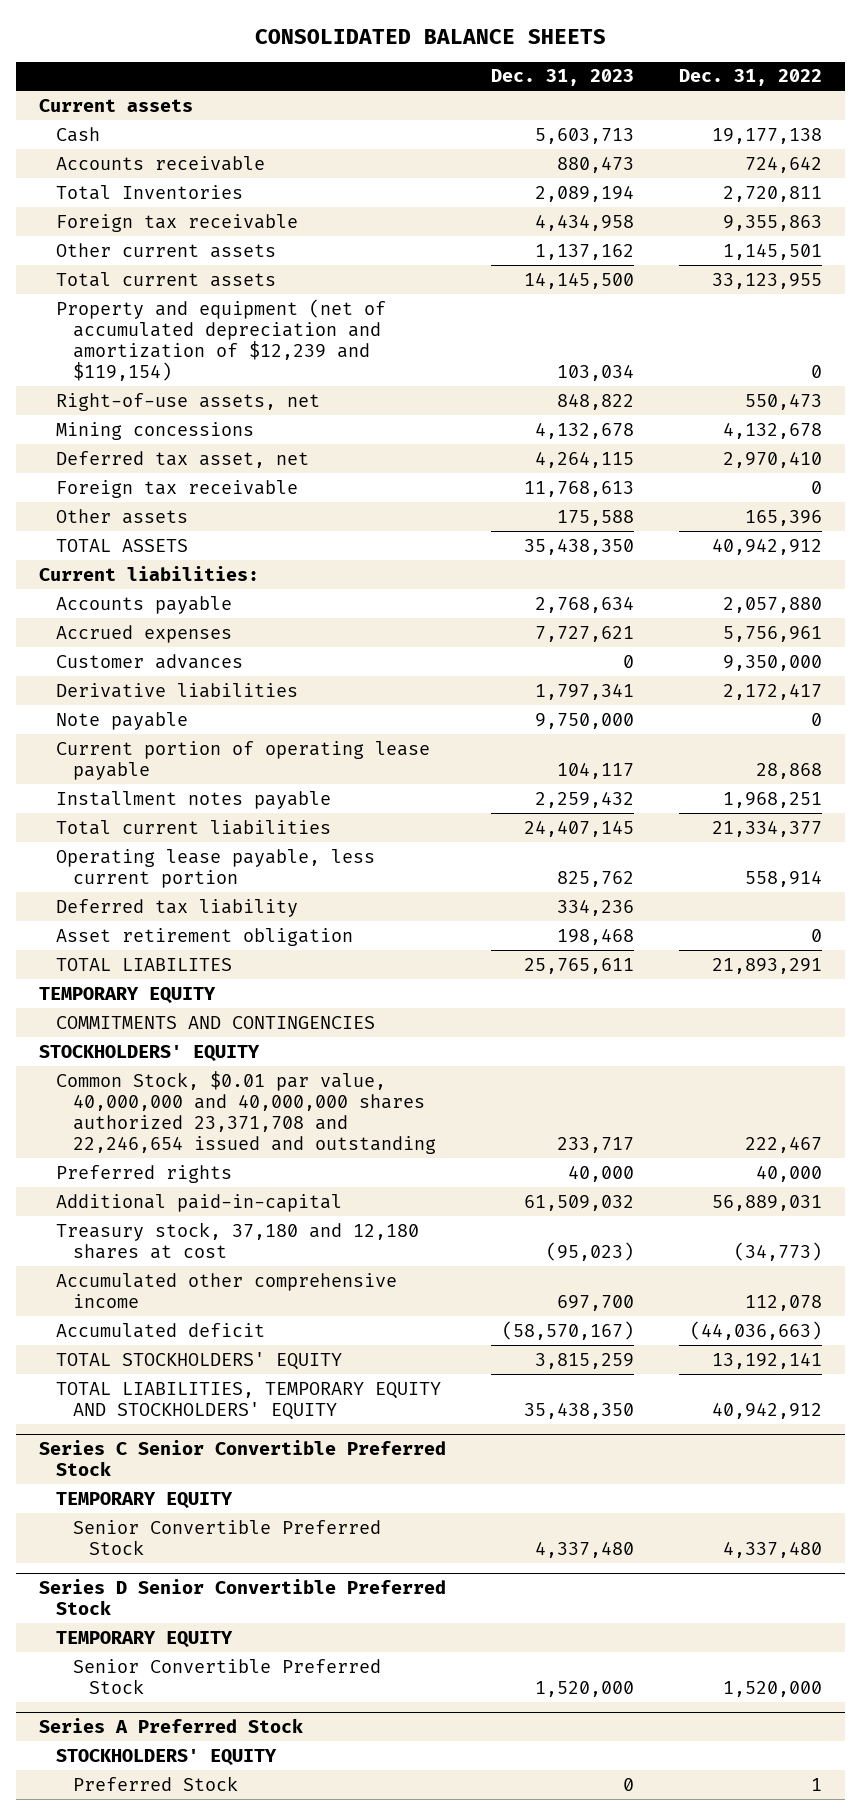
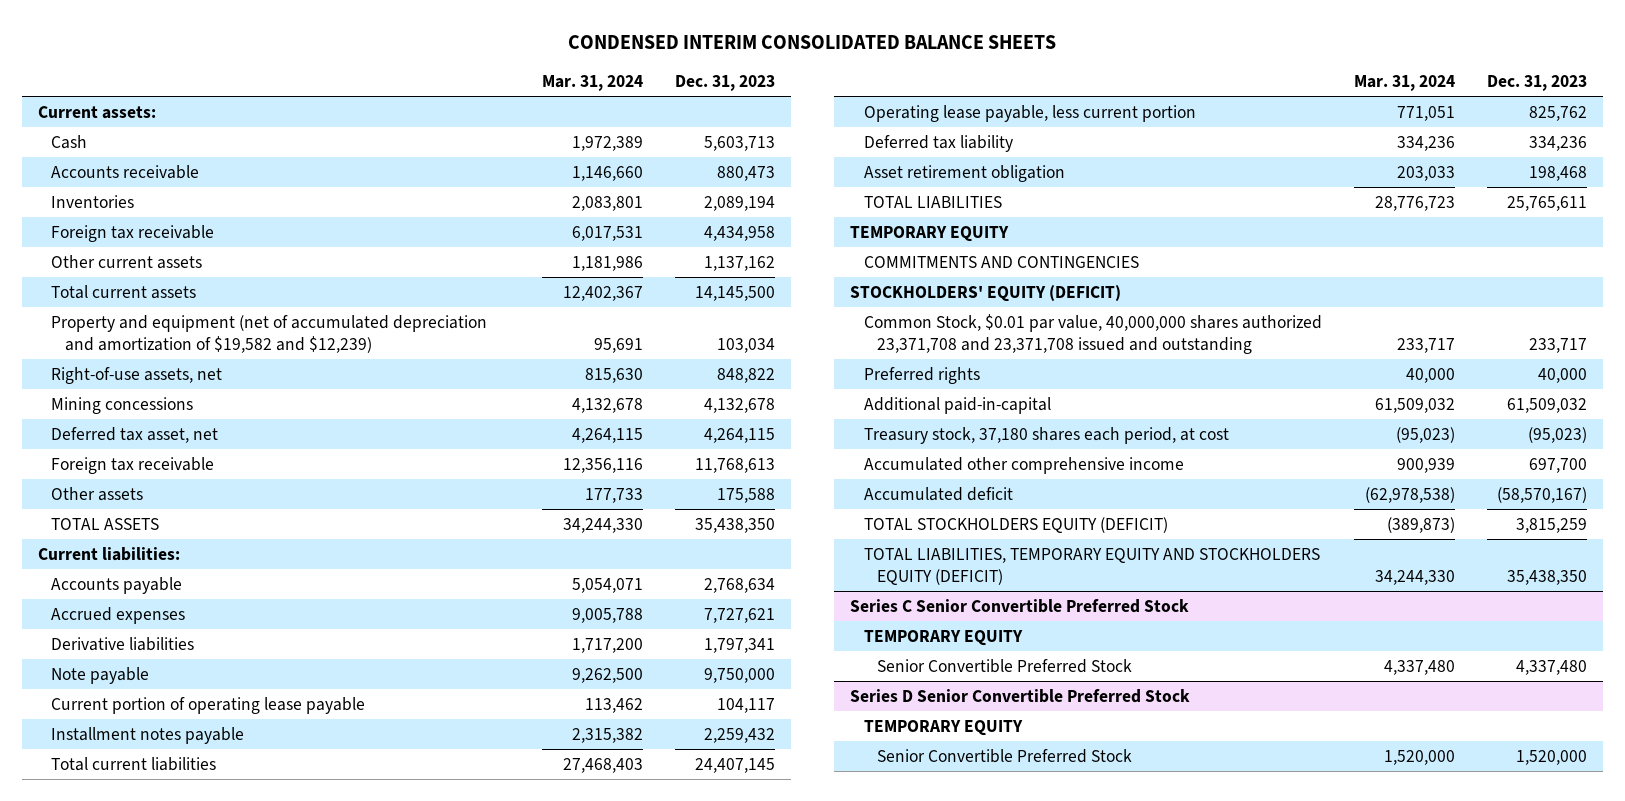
- CONSOLIDATED BALANCE SHEETS
+ CONDENSED INTERIM CONSOLIDATED BALANCE SHEETS
- | Dec. 31, 2023 | Dec. 31, 2022
+ | Mar. 31, 2024 | Dec. 31, 2023
- Current assets
+ Current assets:
- Total Inventories | 2,089,194 | 2,720,811
+ Inventories | 2,083,801 | 2,089,194
- Property and equipment (net of accumulated depreciation and amortization of $12,239 and $119,154) | 103,034 | 0
+ Property and equipment (net of accumulated depreciation and amortization of $19,582 and $12,239) | 95,691 | 103,034
- Customer advances | 0 | 9,350,000
- TOTAL LIABILITES | 25,765,611 | 21,893,291
+ TOTAL LIABILITIES | 28,776,723 | 25,765,611
- STOCKHOLDERS' EQUITY
- Common Stock, $0.01 par value, 40,000,000 and 40,000,000 shares authorized 23,371,708 and 22,246,654 issued and outstanding | 233,717 | 222,467
+ STOCKHOLDERS' EQUITY (DEFICIT)
+ Common Stock, $0.01 par value, 40,000,000 shares authorized 23,371,708 and 23,371,708 issued and outstanding | 233,717 | 233,717
- Treasury stock, 37,180 and 12,180 shares at cost | (95,023) | (34,773)
+ Treasury stock, 37,180 shares each period, at cost | (95,023) | (95,023)
- TOTAL STOCKHOLDERS' EQUITY | 3,815,259 | 13,192,141
- TOTAL LIABILITIES, TEMPORARY EQUITY AND STOCKHOLDERS' EQUITY | 35,438,350 | 40,942,912
+ TOTAL STOCKHOLDERS EQUITY (DEFICIT) | (389,873) | 3,815,259
+ TOTAL LIABILITIES, TEMPORARY EQUITY AND STOCKHOLDERS EQUITY (DEFICIT) | 34,244,330 | 35,438,350
- Series A Preferred Stock
- STOCKHOLDERS' EQUITY
- Preferred Stock | 0 | 1

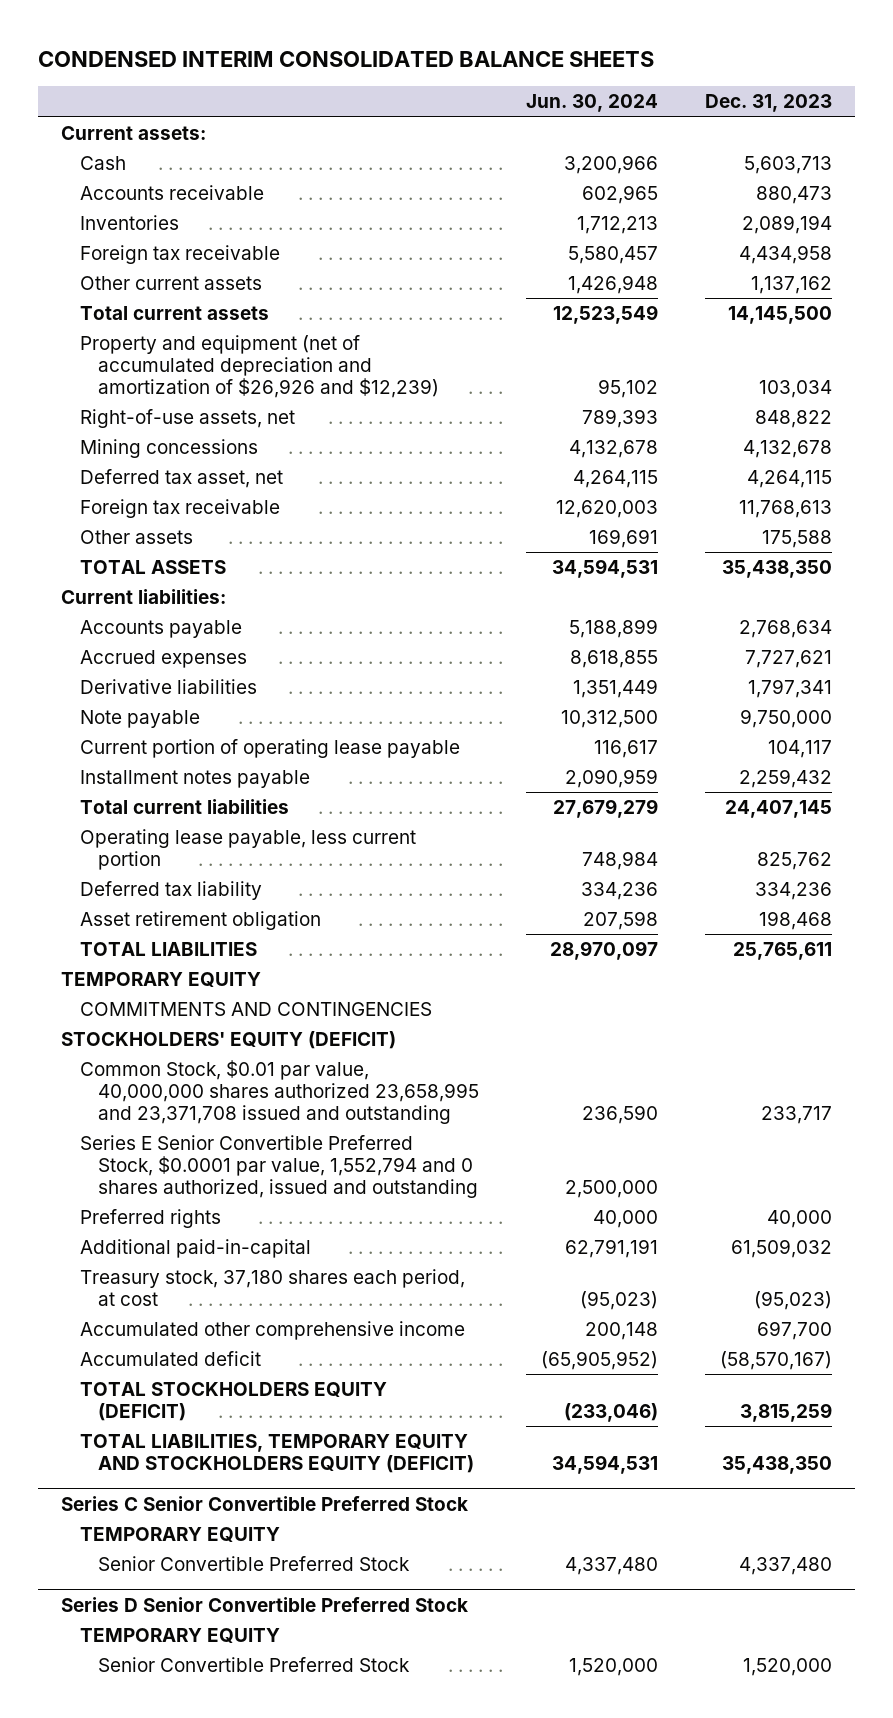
- | Mar. 31, 2024 | Dec. 31, 2023
+ | Jun. 30, 2024 | Dec. 31, 2023
- Property and equipment (net of accumulated depreciation and amortization of $19,582 and $12,239) | 95,691 | 103,034
+ Property and equipment (net of accumulated depreciation and amortization of $26,926 and $12,239) | 95,102 | 103,034
- Common Stock, $0.01 par value, 40,000,000 shares authorized 23,371,708 and 23,371,708 issued and outstanding | 233,717 | 233,717
+ Common Stock, $0.01 par value, 40,000,000 shares authorized 23,658,995 and 23,371,708 issued and outstanding | 236,590 | 233,717
+ Series E Senior Convertible Preferred Stock, $0.0001 par value, 1,552,794 and 0 shares authorized, issued and outstanding | 2,500,000 |

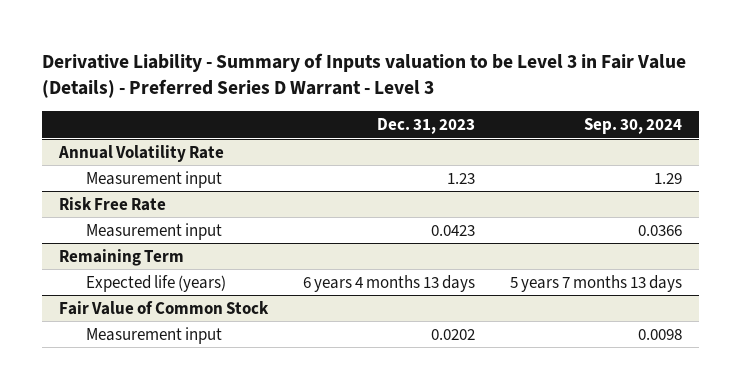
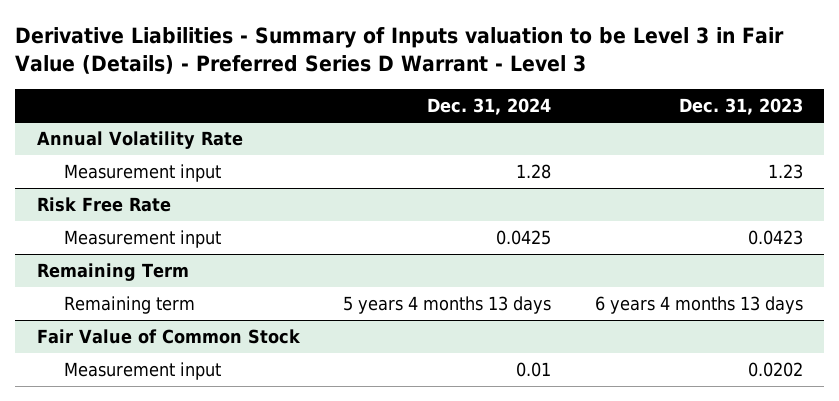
- Derivative Liability - Summary of Inputs valuation to be Level 3 in Fair Value (Details) - Preferred Series D Warrant - Level 3
+ Derivative Liabilities - Summary of Inputs valuation to be Level 3 in Fair Value (Details) - Preferred Series D Warrant - Level 3
- | Dec. 31, 2023 | Sep. 30, 2024
+ | Dec. 31, 2024 | Dec. 31, 2023
@ Remaining Term
- Expected life (years) | 6 years 4 months 13 days | 5 years 7 months 13 days
+ Remaining term | 5 years 4 months 13 days | 6 years 4 months 13 days

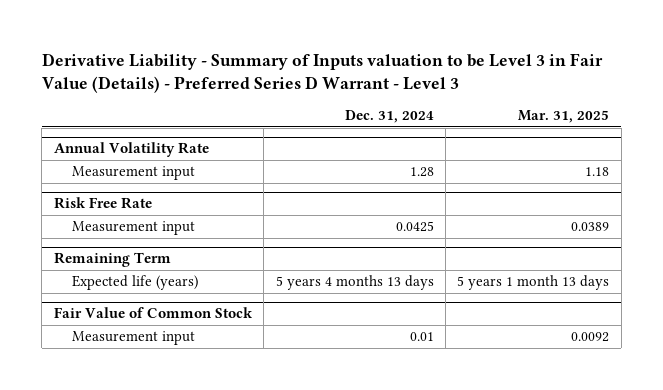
- Derivative Liabilities - Summary of Inputs valuation to be Level 3 in Fair Value (Details) - Preferred Series D Warrant - Level 3
+ Derivative Liability - Summary of Inputs valuation to be Level 3 in Fair Value (Details) - Preferred Series D Warrant - Level 3
- | Dec. 31, 2024 | Dec. 31, 2023
+ | Dec. 31, 2024 | Mar. 31, 2025
@ Remaining Term
- Remaining term | 5 years 4 months 13 days | 6 years 4 months 13 days
+ Expected life (years) | 5 years 4 months 13 days | 5 years 1 month 13 days

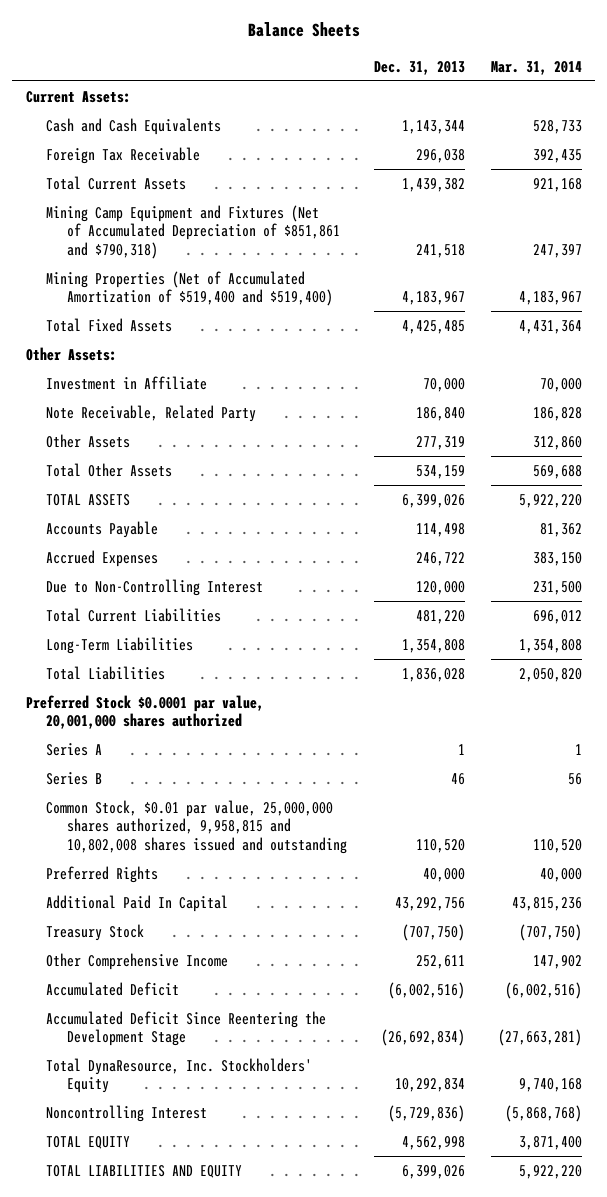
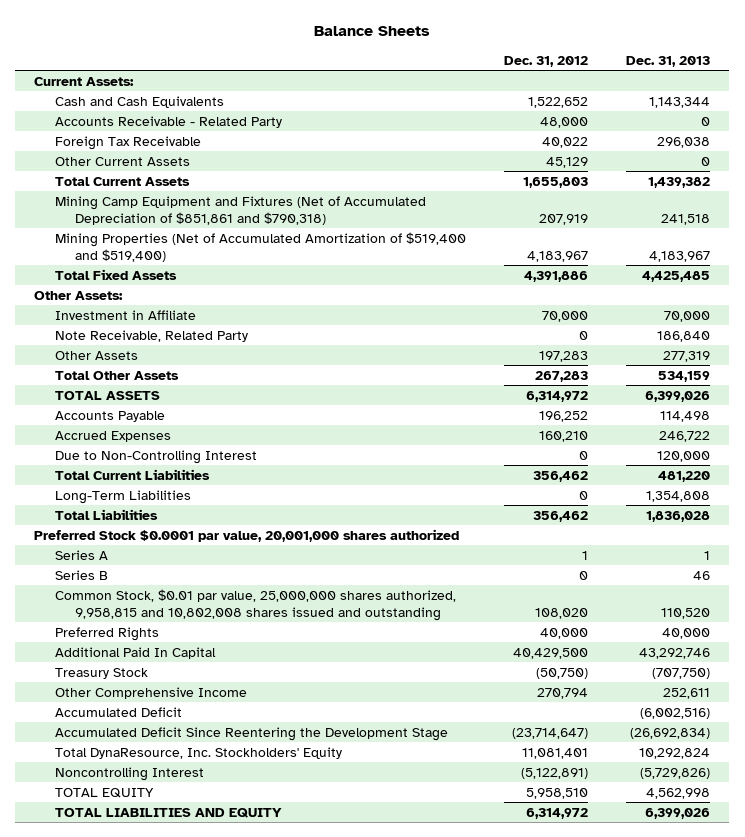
- | Dec. 31, 2013 | Mar. 31, 2014
+ | Dec. 31, 2012 | Dec. 31, 2013
+ Accounts Receivable - Related Party | 48,000 | 0
+ Other Current Assets | 45,129 | 0
- Additional Paid In Capital | 43,292,756 | 43,815,236
+ Additional Paid In Capital | 40,429,500 | 43,292,746
- Total DynaResource, Inc. Stockholders' Equity | 10,292,834 | 9,740,168
- Noncontrolling Interest | (5,729,836) | (5,868,768)
+ Total DynaResource, Inc. Stockholders' Equity | 11,081,401 | 10,292,824
+ Noncontrolling Interest | (5,122,891) | (5,729,826)

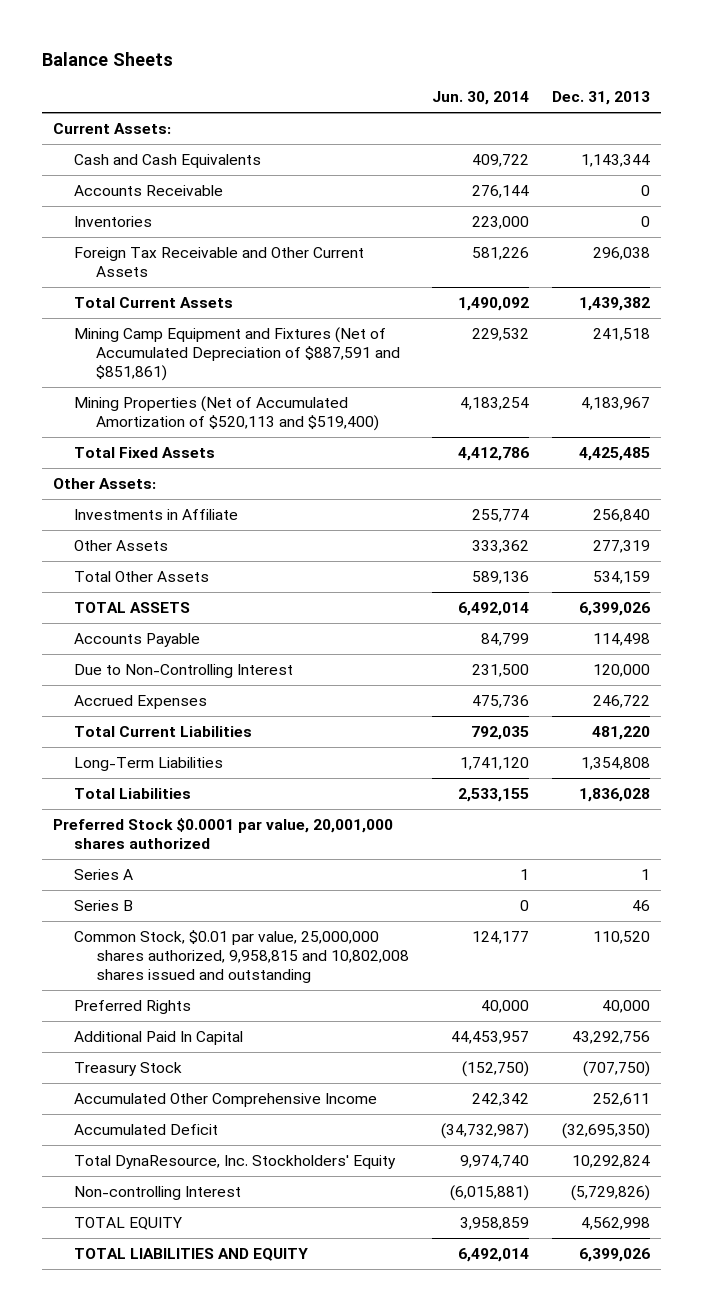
- | Dec. 31, 2012 | Dec. 31, 2013
+ | Jun. 30, 2014 | Dec. 31, 2013
- Accounts Receivable - Related Party | 48,000 | 0
- Foreign Tax Receivable | 40,022 | 296,038
- Other Current Assets | 45,129 | 0
+ Accounts Receivable | 276,144 | 0
+ Inventories | 223,000 | 0
+ Foreign Tax Receivable and Other Current Assets | 581,226 | 296,038
- Mining Camp Equipment and Fixtures (Net of Accumulated Depreciation of $851,861 and $790,318) | 207,919 | 241,518
- Mining Properties (Net of Accumulated Amortization of $519,400 and $519,400) | 4,183,967 | 4,183,967
+ Mining Camp Equipment and Fixtures (Net of Accumulated Depreciation of $887,591 and $851,861) | 229,532 | 241,518
+ Mining Properties (Net of Accumulated Amortization of $520,113 and $519,400) | 4,183,254 | 4,183,967
- Investment in Affiliate | 70,000 | 70,000
- Note Receivable, Related Party | 0 | 186,840
+ Investments in Affiliate | 255,774 | 256,840
moved down: Accrued Expenses | 475,736 | 246,722
- Additional Paid In Capital | 40,429,500 | 43,292,746
+ Additional Paid In Capital | 44,453,957 | 43,292,756
- Other Comprehensive Income | 270,794 | 252,611
- Accumulated Deficit | | (6,002,516)
- Accumulated Deficit Since Reentering the Development Stage | (23,714,647) | (26,692,834)
+ Accumulated Other Comprehensive Income | 242,342 | 252,611
+ Accumulated Deficit | (34,732,987) | (32,695,350)
- Noncontrolling Interest | (5,122,891) | (5,729,826)
+ Non-controlling Interest | (6,015,881) | (5,729,826)

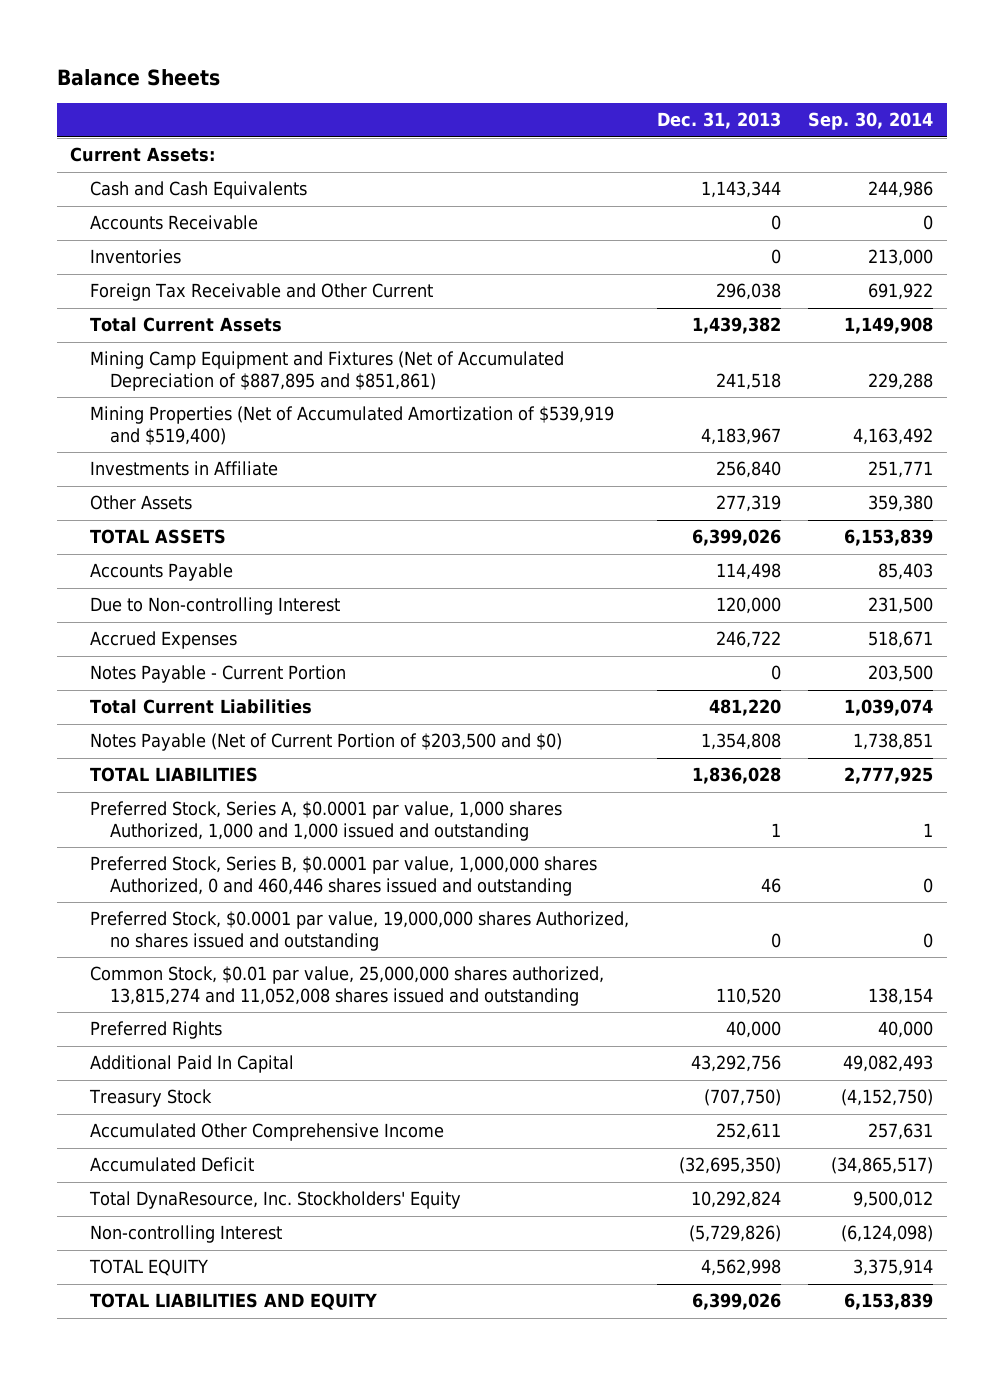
- | Jun. 30, 2014 | Dec. 31, 2013
+ | Dec. 31, 2013 | Sep. 30, 2014
- Foreign Tax Receivable and Other Current Assets | 581,226 | 296,038
+ Foreign Tax Receivable and Other Current | 296,038 | 691,922
- Mining Camp Equipment and Fixtures (Net of Accumulated Depreciation of $887,591 and $851,861) | 229,532 | 241,518
- Mining Properties (Net of Accumulated Amortization of $520,113 and $519,400) | 4,183,254 | 4,183,967
- Total Fixed Assets | 4,412,786 | 4,425,485
- Other Assets:
+ Mining Camp Equipment and Fixtures (Net of Accumulated Depreciation of $887,895 and $851,861) | 241,518 | 229,288
+ Mining Properties (Net of Accumulated Amortization of $539,919 and $519,400) | 4,183,967 | 4,163,492
- Total Other Assets | 589,136 | 534,159
- Due to Non-Controlling Interest | 231,500 | 120,000
+ Due to Non-controlling Interest | 120,000 | 231,500
+ Notes Payable - Current Portion | 0 | 203,500
- Long-Term Liabilities | 1,741,120 | 1,354,808
- Total Liabilities | 2,533,155 | 1,836,028
- Preferred Stock $0.0001 par value, 20,001,000 shares authorized
- Series A | 1 | 1
- Series B | 0 | 46
- Common Stock, $0.01 par value, 25,000,000 shares authorized, 9,958,815 and 10,802,008 shares issued and outstanding | 124,177 | 110,520
+ Notes Payable (Net of Current Portion of $203,500 and $0) | 1,354,808 | 1,738,851
+ TOTAL LIABILITIES | 1,836,028 | 2,777,925
+ Preferred Stock, Series A, $0.0001 par value, 1,000 shares Authorized, 1,000 and 1,000 issued and outstanding | 1 | 1
+ Preferred Stock, Series B, $0.0001 par value, 1,000,000 shares Authorized, 0 and 460,446 shares issued and outstanding | 46 | 0
+ Preferred Stock, $0.0001 par value, 19,000,000 shares Authorized, no shares issued and outstanding | 0 | 0
+ Common Stock, $0.01 par value, 25,000,000 shares authorized, 13,815,274 and 11,052,008 shares issued and outstanding | 110,520 | 138,154

